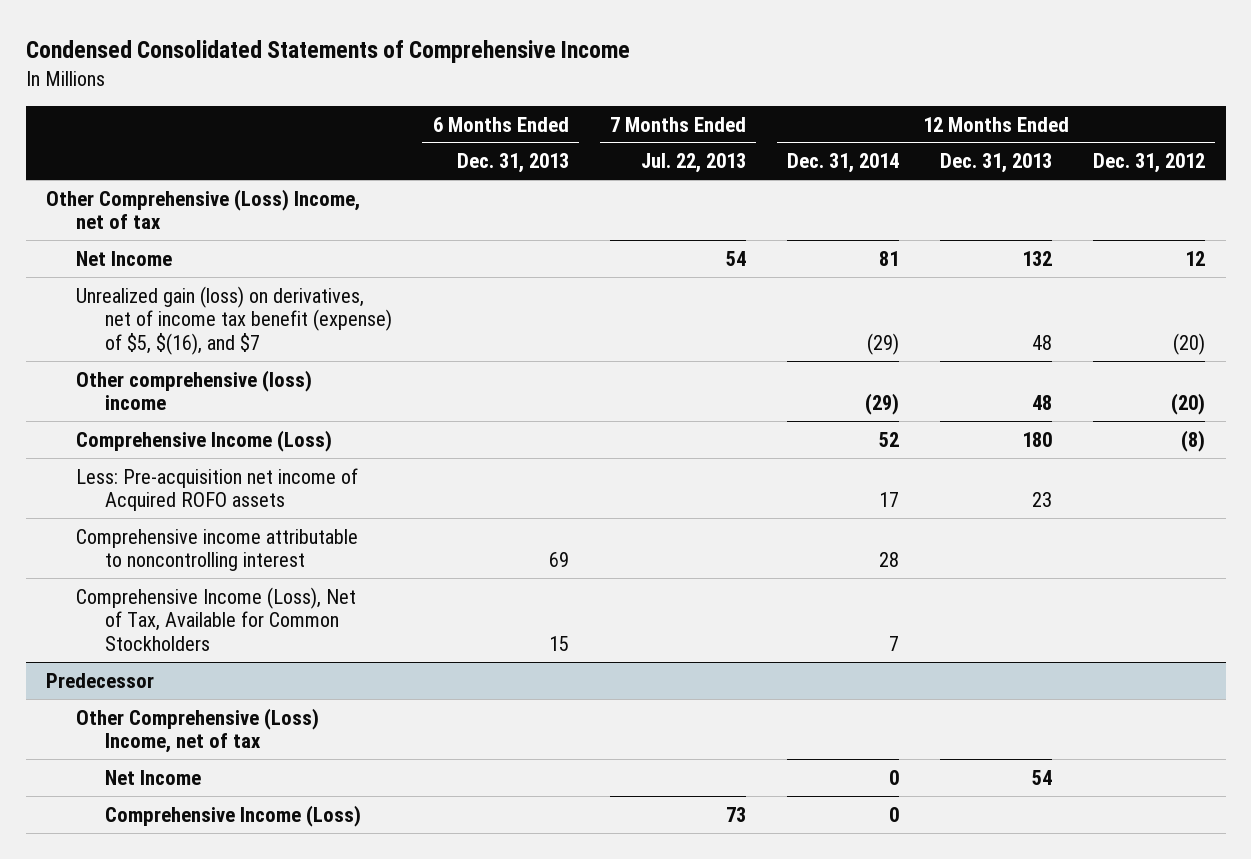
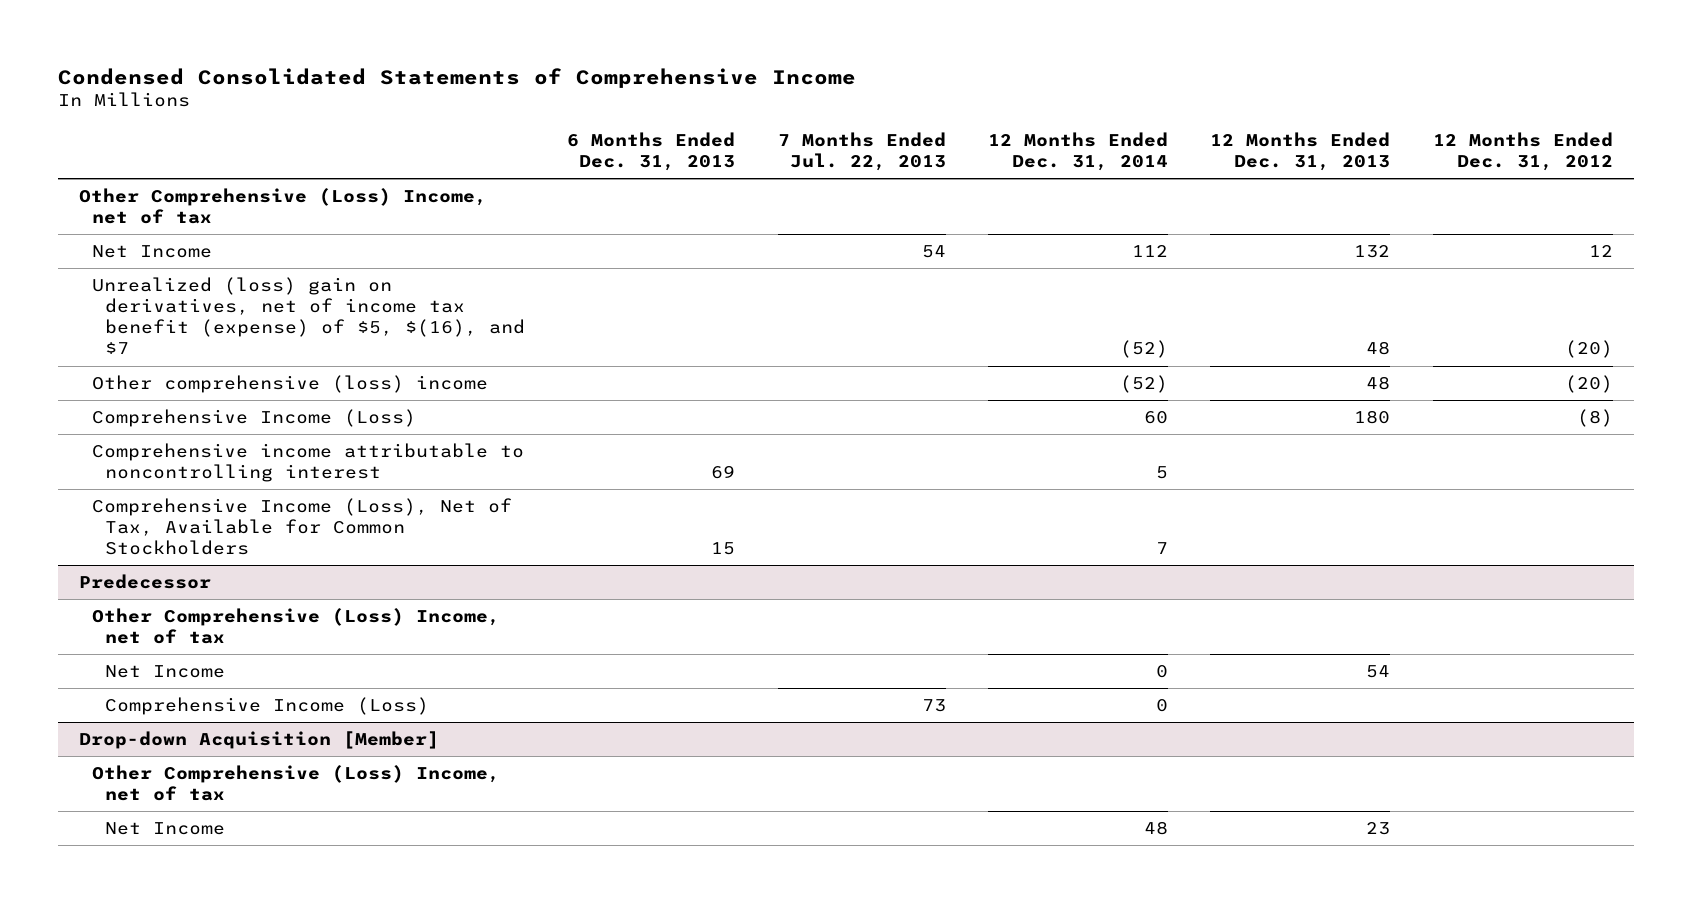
- Net Income | | 54 | 81 | 132 | 12
- Unrealized gain (loss) on derivatives, net of income tax benefit (expense) of $5, $(16), and $7 | | | (29) | 48 | (20)
- Other comprehensive (loss) income | | | (29) | 48 | (20)
- Comprehensive Income (Loss) | | | 52 | 180 | (8)
- Less: Pre-acquisition net income of Acquired ROFO assets | | | 17 | 23 |
- Comprehensive income attributable to noncontrolling interest | 69 | | 28 | |
+ Net Income | | 54 | 112 | 132 | 12
+ Unrealized (loss) gain on derivatives, net of income tax benefit (expense) of $5, $(16), and $7 | | | (52) | 48 | (20)
+ Other comprehensive (loss) income | | | (52) | 48 | (20)
+ Comprehensive Income (Loss) | | | 60 | 180 | (8)
+ Comprehensive income attributable to noncontrolling interest | 69 | | 5 | |
+ Drop-down Acquisition [Member]
+ Other Comprehensive (Loss) Income, net of tax
+ Net Income | | | 48 | 23 |

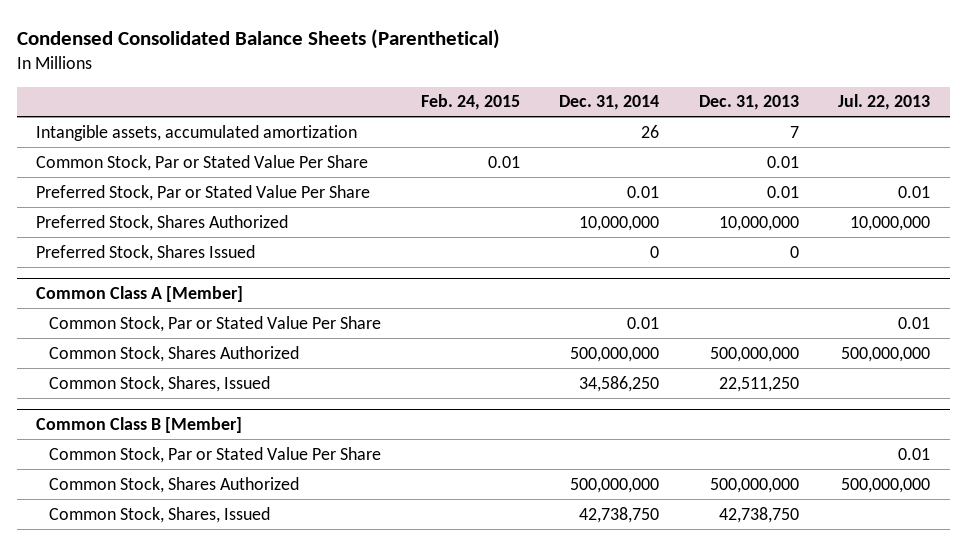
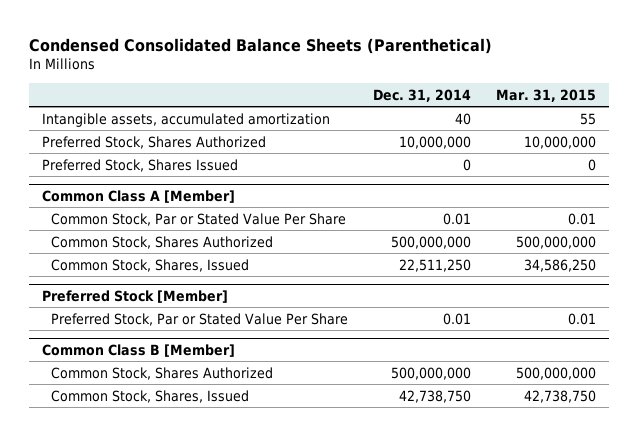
- | Feb. 24, 2015 | Dec. 31, 2014 | Dec. 31, 2013 | Jul. 22, 2013
+ | Dec. 31, 2014 | Mar. 31, 2015
- Intangible assets, accumulated amortization | | 26 | 7 |
- Common Stock, Par or Stated Value Per Share | 0.01 | | 0.01 |
- Preferred Stock, Par or Stated Value Per Share | | 0.01 | 0.01 | 0.01
+ Intangible assets, accumulated amortization | 40 | 55
@ Common Class A [Member]
- Common Stock, Shares, Issued | | 34,586,250 | 22,511,250 |
+ Common Stock, Shares, Issued | 22,511,250 | 34,586,250
+ Preferred Stock [Member]
+ Preferred Stock, Par or Stated Value Per Share | 0.01 | 0.01
@ Common Class B [Member]
- Common Stock, Par or Stated Value Per Share | | | | 0.01

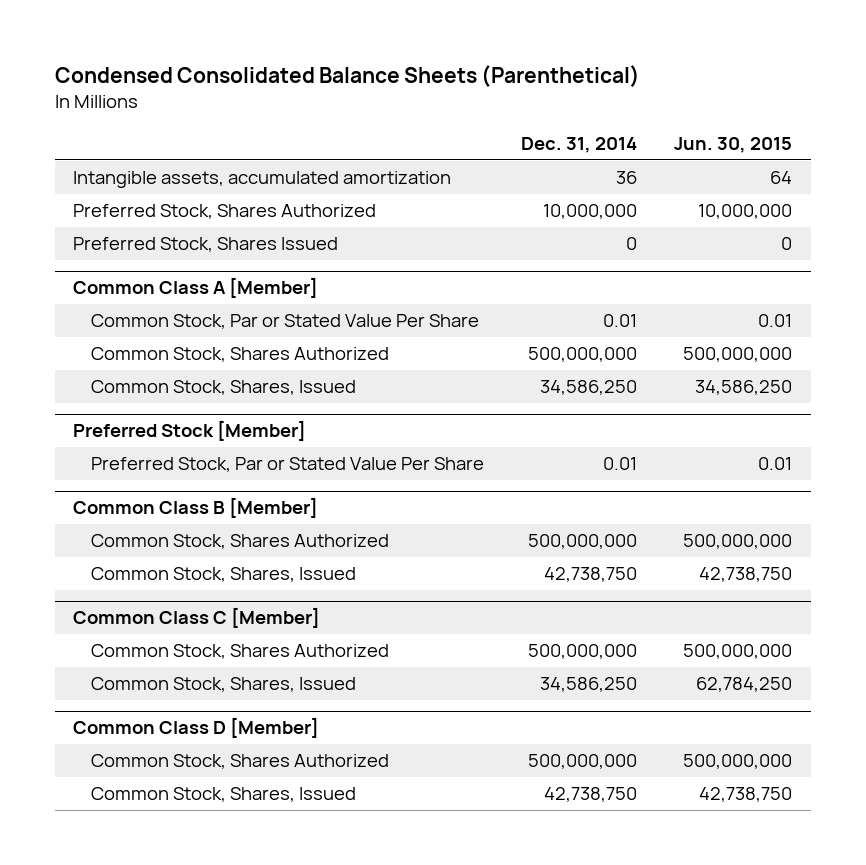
- | Dec. 31, 2014 | Mar. 31, 2015
+ | Dec. 31, 2014 | Jun. 30, 2015
- Intangible assets, accumulated amortization | 40 | 55
+ Intangible assets, accumulated amortization | 36 | 64
@ Common Class A [Member]
- Common Stock, Shares, Issued | 22,511,250 | 34,586,250
+ Common Stock, Shares, Issued | 34,586,250 | 34,586,250
+ Common Class C [Member]
+ Common Stock, Shares Authorized | 500,000,000 | 500,000,000
+ Common Stock, Shares, Issued | 34,586,250 | 62,784,250
+ Common Class D [Member]
+ Common Stock, Shares Authorized | 500,000,000 | 500,000,000
+ Common Stock, Shares, Issued | 42,738,750 | 42,738,750

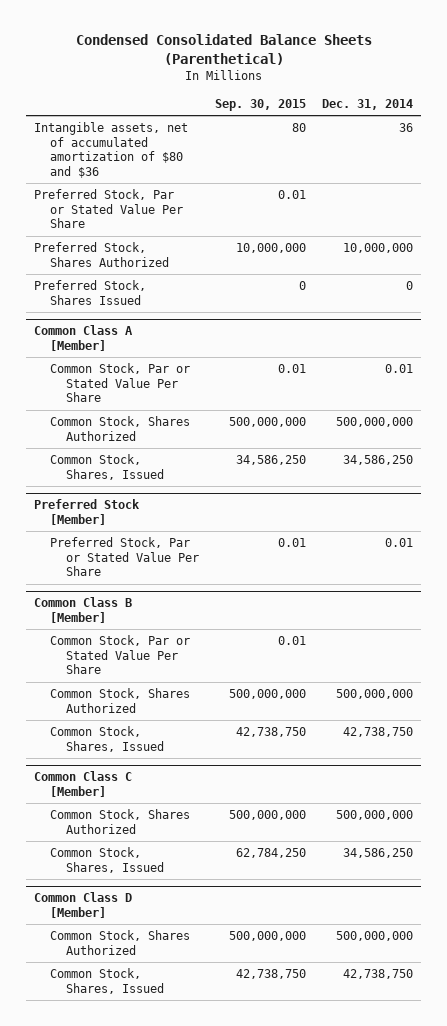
- | Dec. 31, 2014 | Jun. 30, 2015
+ | Sep. 30, 2015 | Dec. 31, 2014
- Intangible assets, accumulated amortization | 36 | 64
+ Intangible assets, net of accumulated amortization of $80 and $36 | 80 | 36
+ Preferred Stock, Par or Stated Value Per Share | 0.01 |
@ Common Class B [Member]
+ Common Stock, Par or Stated Value Per Share | 0.01 |

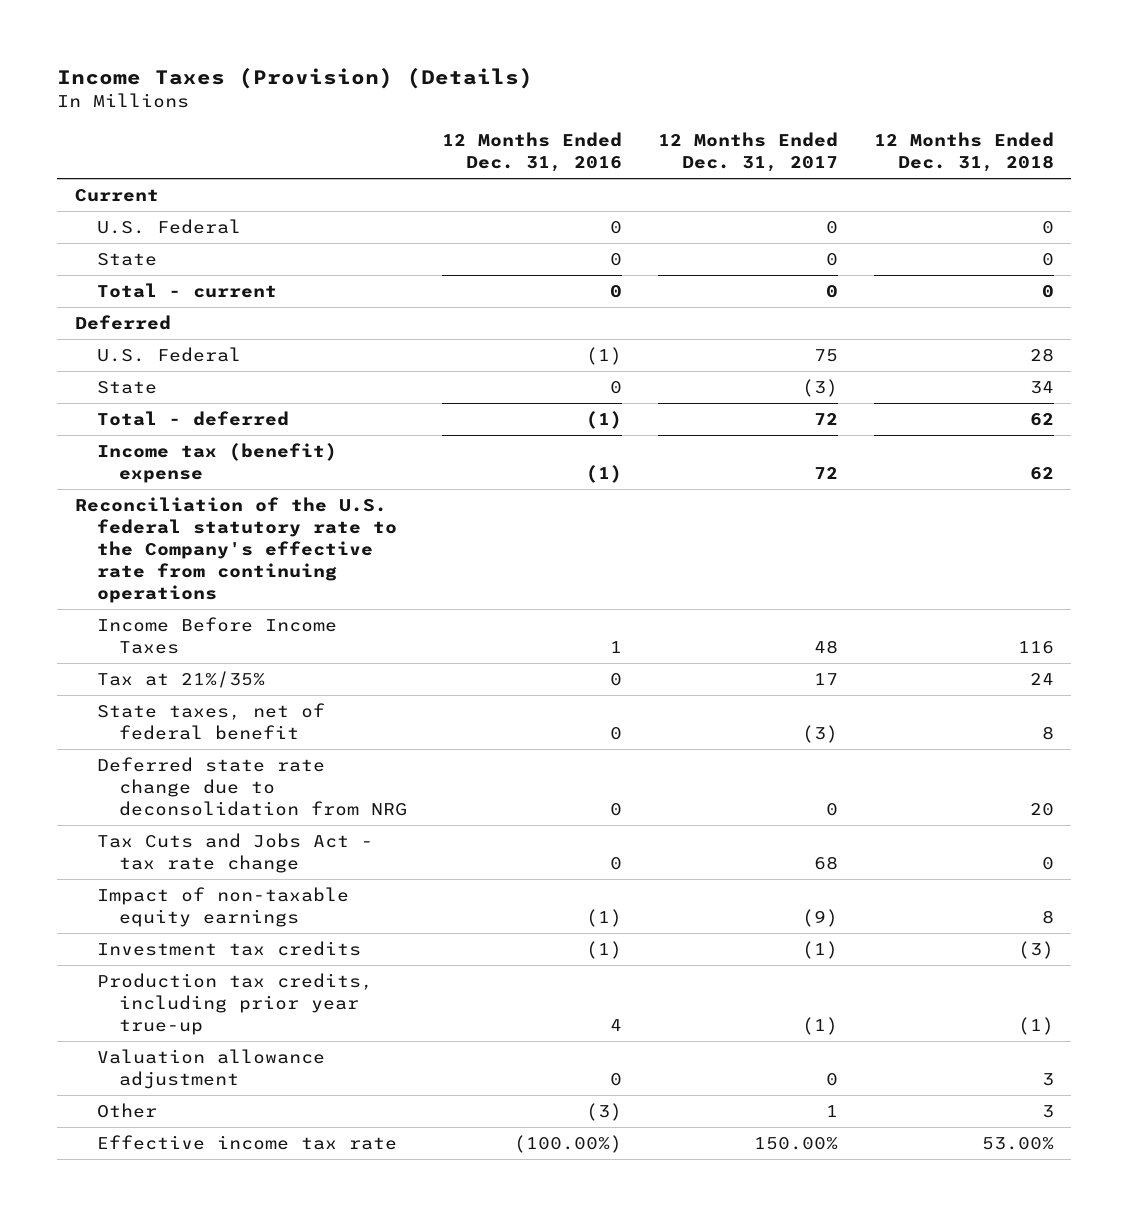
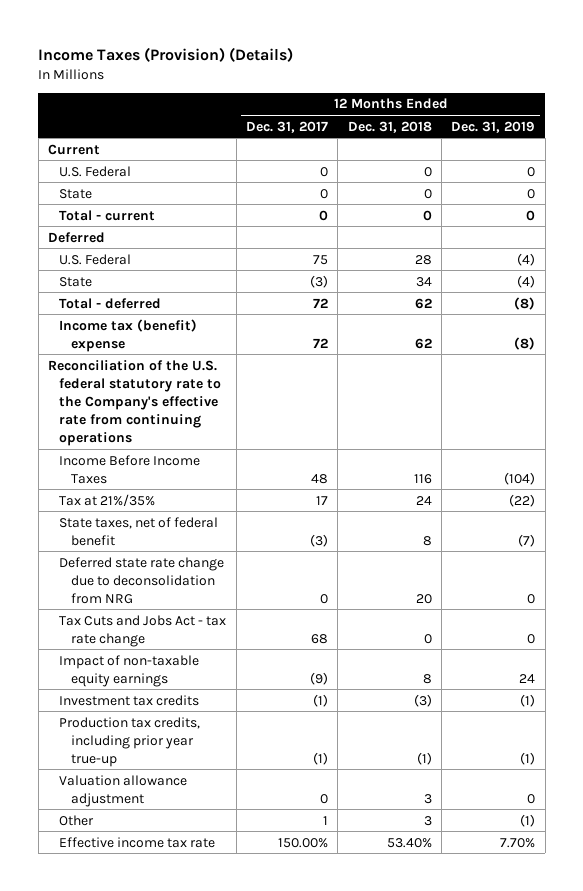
- | 12 Months Ended Dec. 31, 2016 | 12 Months Ended Dec. 31, 2017 | 12 Months Ended Dec. 31, 2018
+ | 12 Months Ended Dec. 31, 2017 | 12 Months Ended Dec. 31, 2018 | 12 Months Ended Dec. 31, 2019
- Effective income tax rate | (100.00%) | 150.00% | 53.00%
+ Effective income tax rate | 150.00% | 53.40% | 7.70%

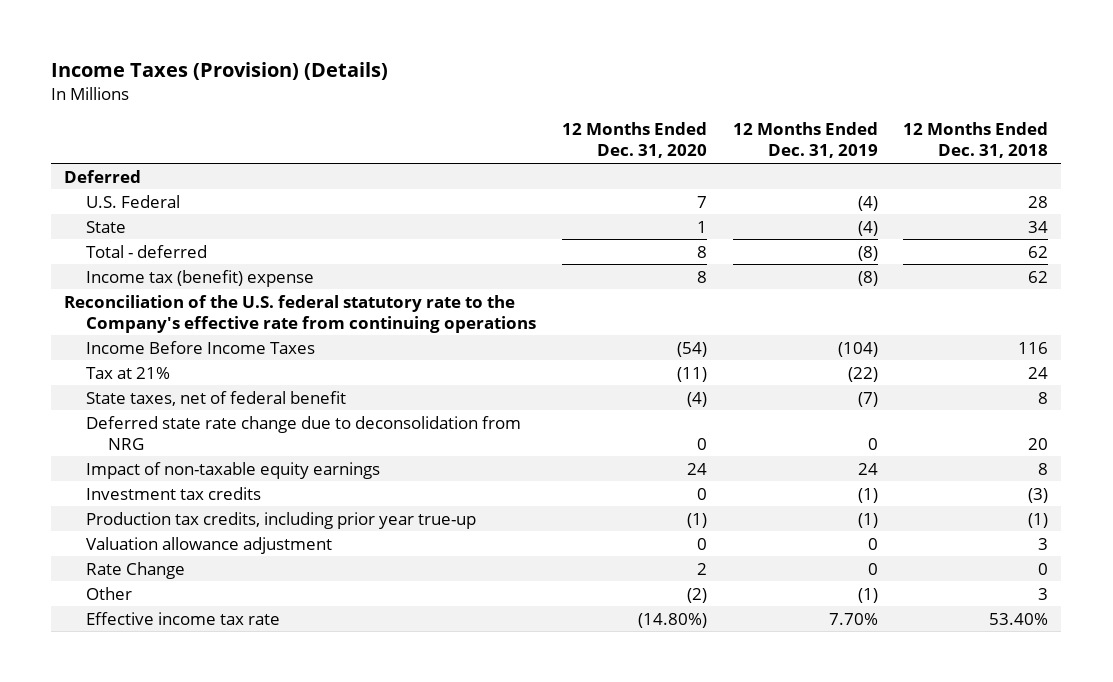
- | 12 Months Ended Dec. 31, 2017 | 12 Months Ended Dec. 31, 2018 | 12 Months Ended Dec. 31, 2019
+ | 12 Months Ended Dec. 31, 2020 | 12 Months Ended Dec. 31, 2019 | 12 Months Ended Dec. 31, 2018
- Current
- U.S. Federal | 0 | 0 | 0
- State | 0 | 0 | 0
- Total - current | 0 | 0 | 0
- Tax at 21%/35% | 17 | 24 | (22)
+ Tax at 21% | (11) | (22) | 24
- Tax Cuts and Jobs Act - tax rate change | 68 | 0 | 0
+ Rate Change | 2 | 0 | 0

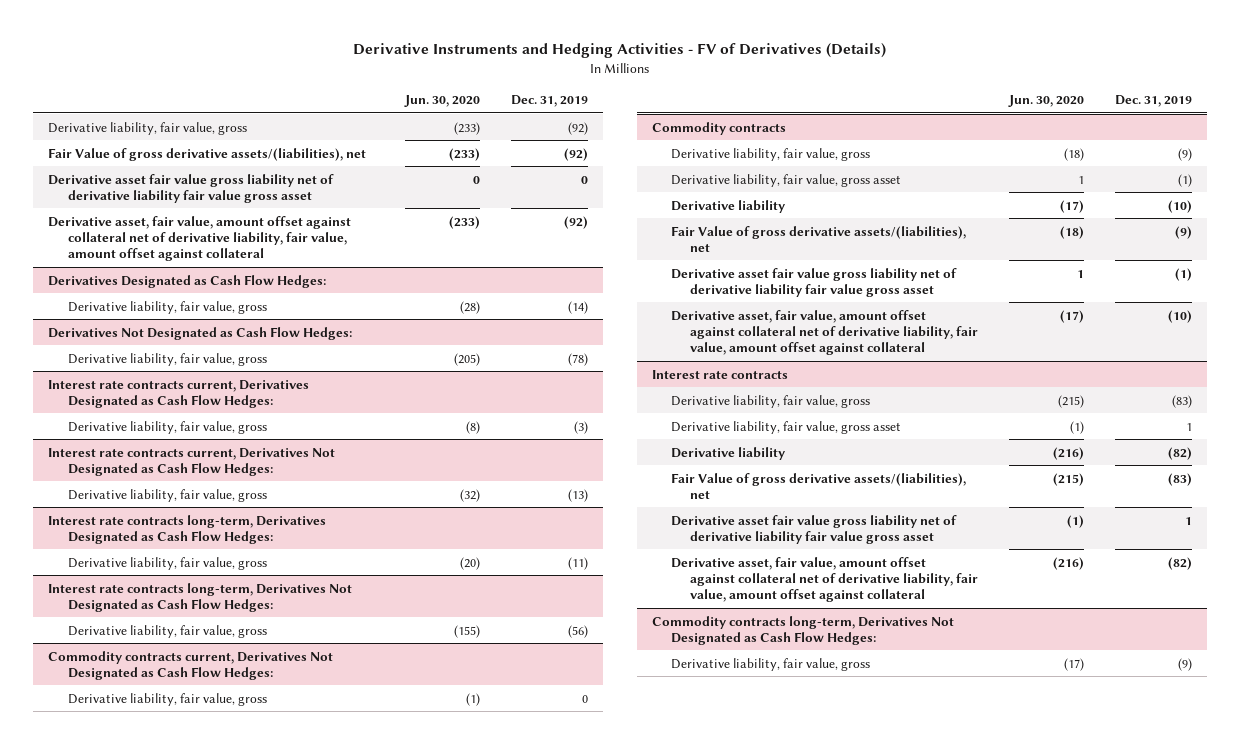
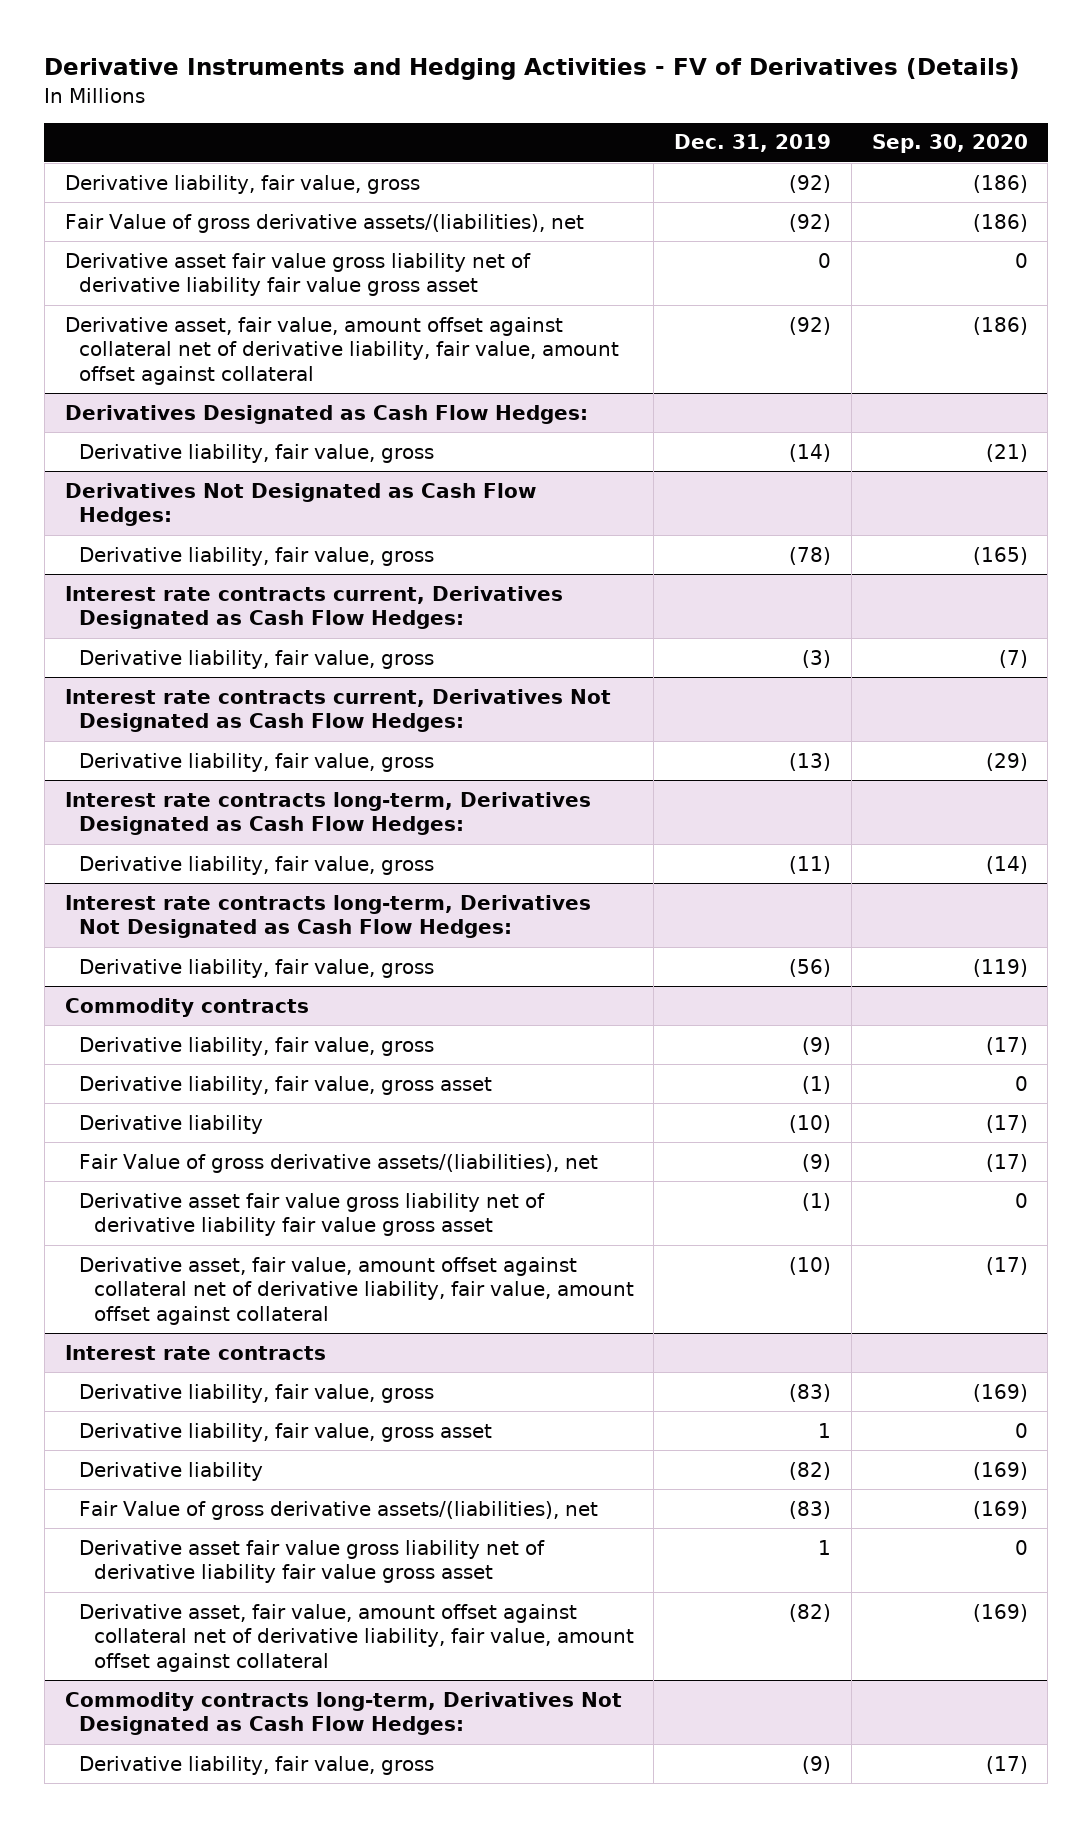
- | Jun. 30, 2020 | Dec. 31, 2019
+ | Dec. 31, 2019 | Sep. 30, 2020
- Commodity contracts current, Derivatives Not Designated as Cash Flow Hedges:
- Derivative liability, fair value, gross | (1) | 0

